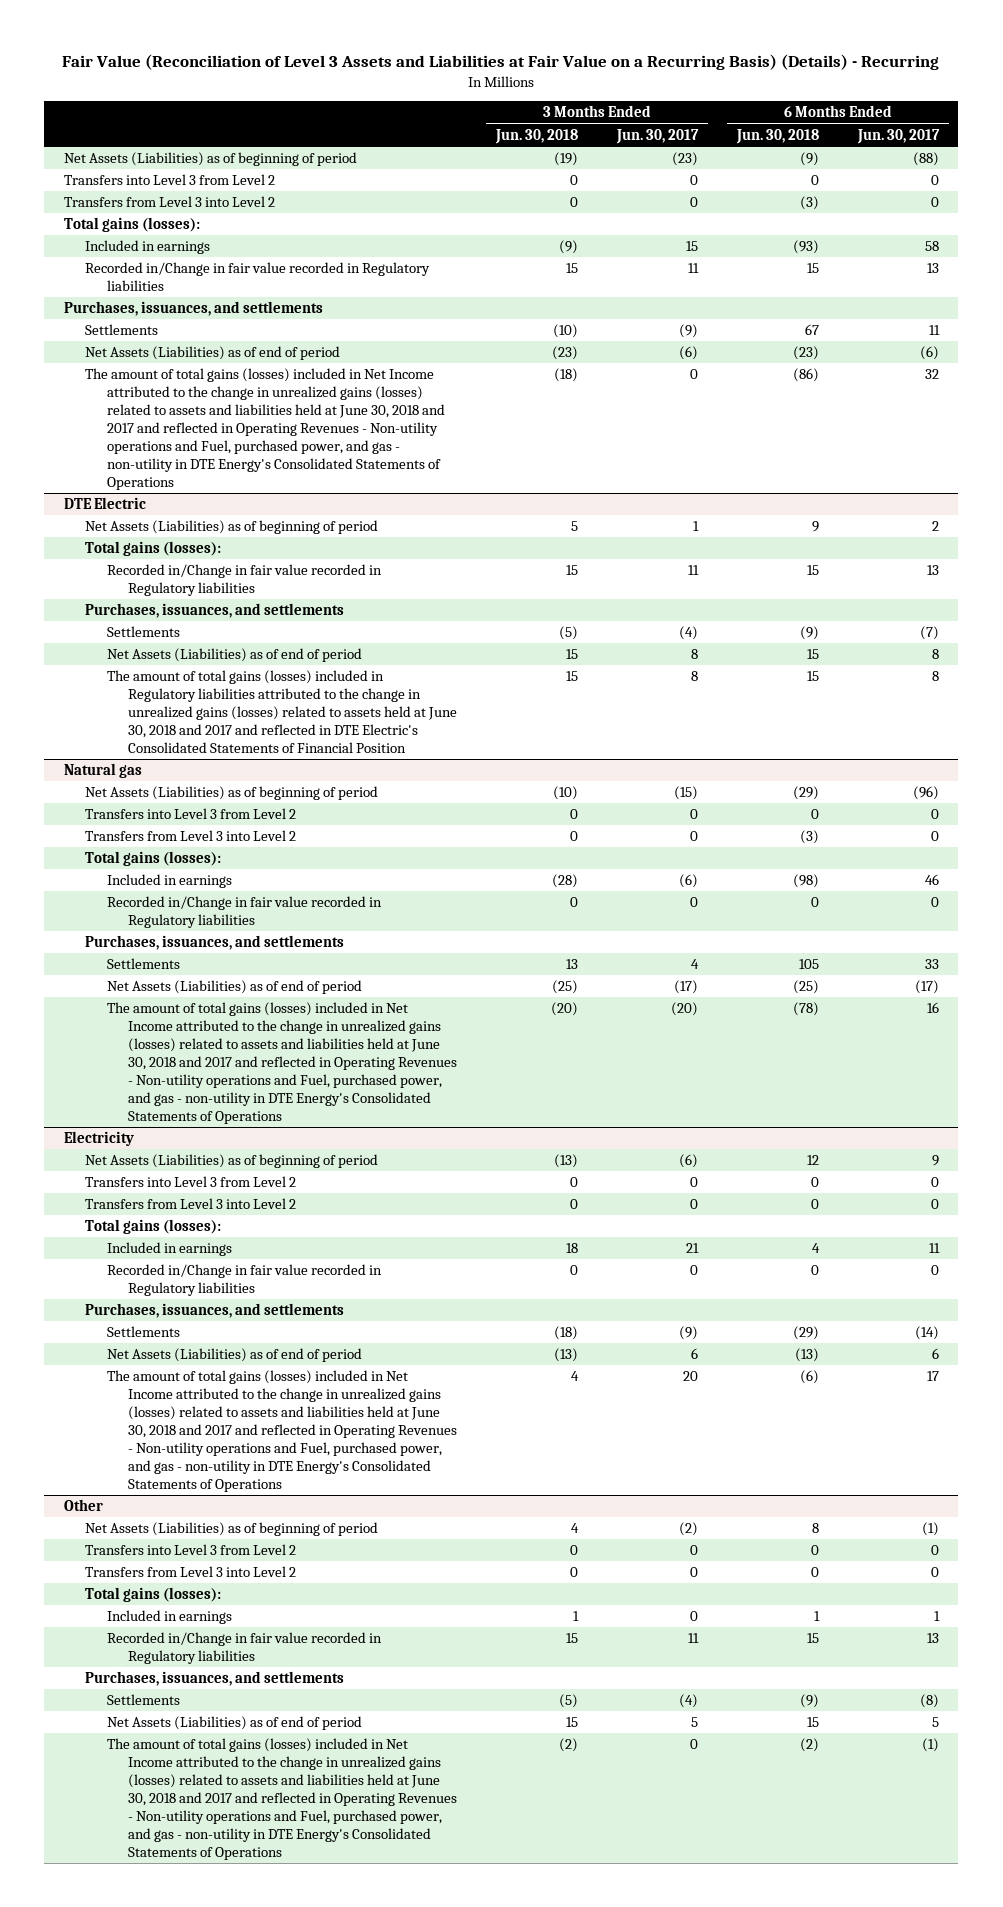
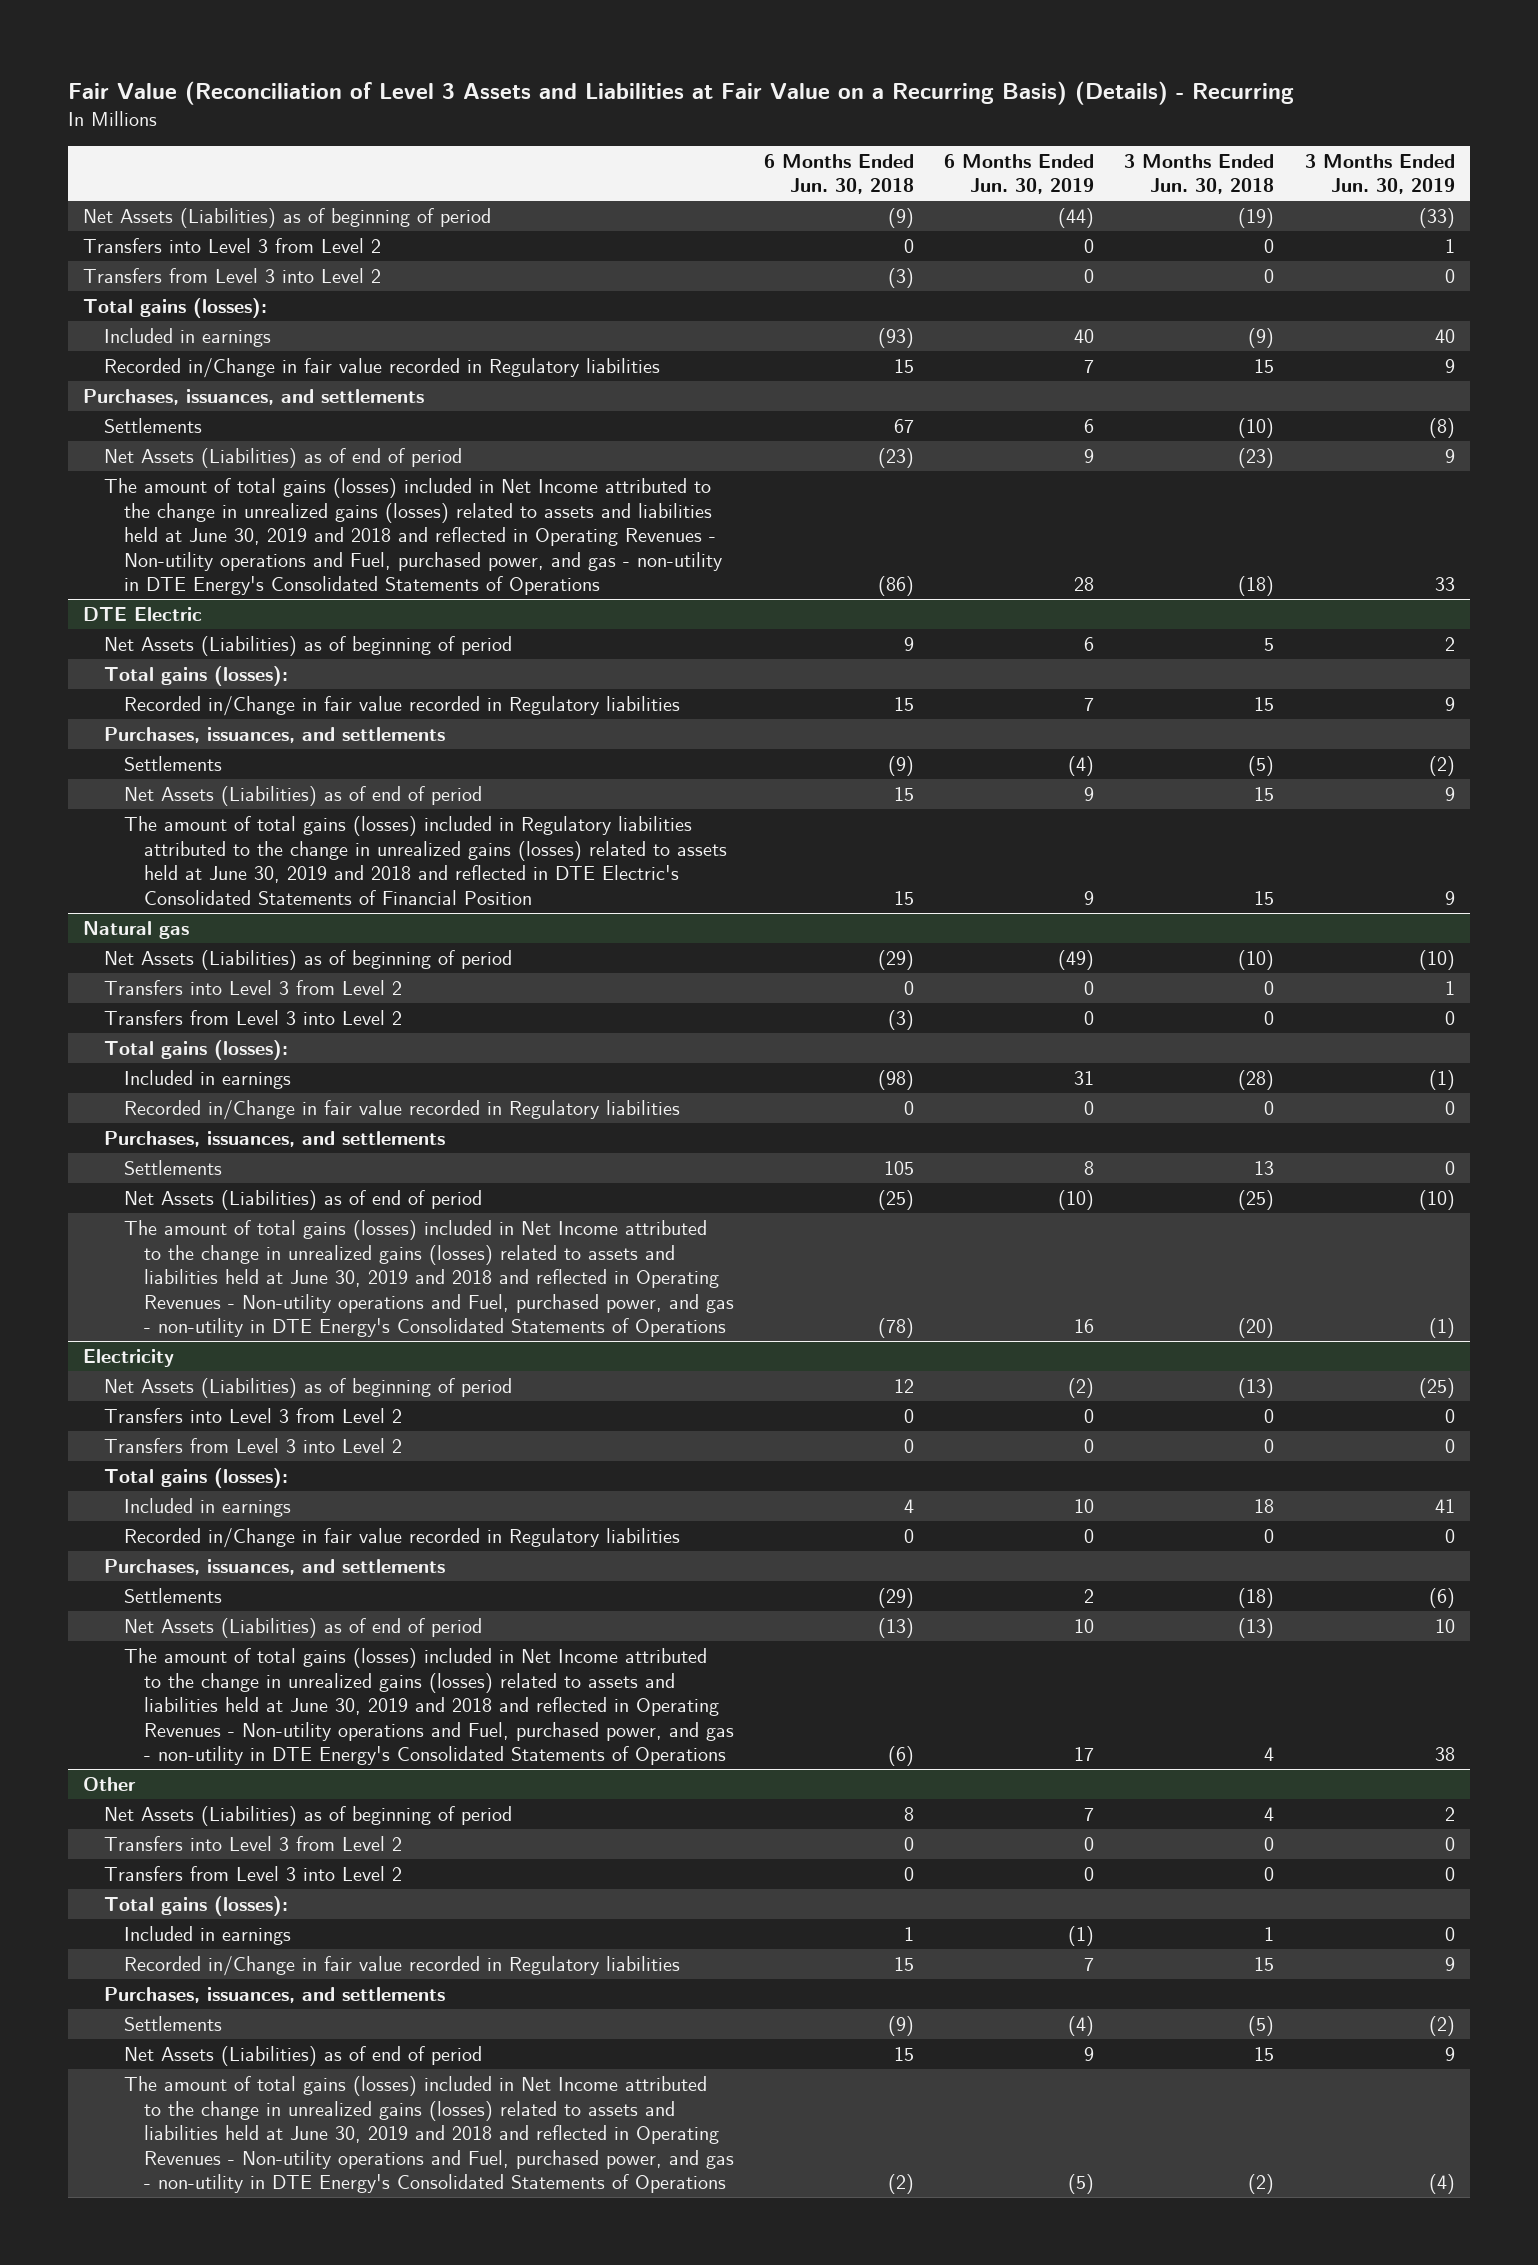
- | 3 Months Ended Jun. 30, 2018 | 3 Months Ended Jun. 30, 2017 | 6 Months Ended Jun. 30, 2018 | 6 Months Ended Jun. 30, 2017
+ | 6 Months Ended Jun. 30, 2018 | 6 Months Ended Jun. 30, 2019 | 3 Months Ended Jun. 30, 2018 | 3 Months Ended Jun. 30, 2019
- The amount of total gains (losses) included in Net Income attributed to the change in unrealized gains (losses) related to assets and liabilities held at June 30, 2018 and 2017 and reflected in Operating Revenues - Non-utility operations and Fuel, purchased power, and gas - non-utility in DTE Energy's Consolidated Statements of Operations | (18) | 0 | (86) | 32
+ The amount of total gains (losses) included in Net Income attributed to the change in unrealized gains (losses) related to assets and liabilities held at June 30, 2019 and 2018 and reflected in Operating Revenues - Non-utility operations and Fuel, purchased power, and gas - non-utility in DTE Energy's Consolidated Statements of Operations | (86) | 28 | (18) | 33
@ DTE Electric
- The amount of total gains (losses) included in Regulatory liabilities attributed to the change in unrealized gains (losses) related to assets held at June 30, 2018 and 2017 and reflected in DTE Electric's Consolidated Statements of Financial Position | 15 | 8 | 15 | 8
+ The amount of total gains (losses) included in Regulatory liabilities attributed to the change in unrealized gains (losses) related to assets held at June 30, 2019 and 2018 and reflected in DTE Electric's Consolidated Statements of Financial Position | 15 | 9 | 15 | 9
@ Natural gas
- The amount of total gains (losses) included in Net Income attributed to the change in unrealized gains (losses) related to assets and liabilities held at June 30, 2018 and 2017 and reflected in Operating Revenues - Non-utility operations and Fuel, purchased power, and gas - non-utility in DTE Energy's Consolidated Statements of Operations | (20) | (20) | (78) | 16
+ The amount of total gains (losses) included in Net Income attributed to the change in unrealized gains (losses) related to assets and liabilities held at June 30, 2019 and 2018 and reflected in Operating Revenues - Non-utility operations and Fuel, purchased power, and gas - non-utility in DTE Energy's Consolidated Statements of Operations | (78) | 16 | (20) | (1)
@ Electricity
- The amount of total gains (losses) included in Net Income attributed to the change in unrealized gains (losses) related to assets and liabilities held at June 30, 2018 and 2017 and reflected in Operating Revenues - Non-utility operations and Fuel, purchased power, and gas - non-utility in DTE Energy's Consolidated Statements of Operations | 4 | 20 | (6) | 17
+ The amount of total gains (losses) included in Net Income attributed to the change in unrealized gains (losses) related to assets and liabilities held at June 30, 2019 and 2018 and reflected in Operating Revenues - Non-utility operations and Fuel, purchased power, and gas - non-utility in DTE Energy's Consolidated Statements of Operations | (6) | 17 | 4 | 38
@ Other
- The amount of total gains (losses) included in Net Income attributed to the change in unrealized gains (losses) related to assets and liabilities held at June 30, 2018 and 2017 and reflected in Operating Revenues - Non-utility operations and Fuel, purchased power, and gas - non-utility in DTE Energy's Consolidated Statements of Operations | (2) | 0 | (2) | (1)
+ The amount of total gains (losses) included in Net Income attributed to the change in unrealized gains (losses) related to assets and liabilities held at June 30, 2019 and 2018 and reflected in Operating Revenues - Non-utility operations and Fuel, purchased power, and gas - non-utility in DTE Energy's Consolidated Statements of Operations | (2) | (5) | (2) | (4)

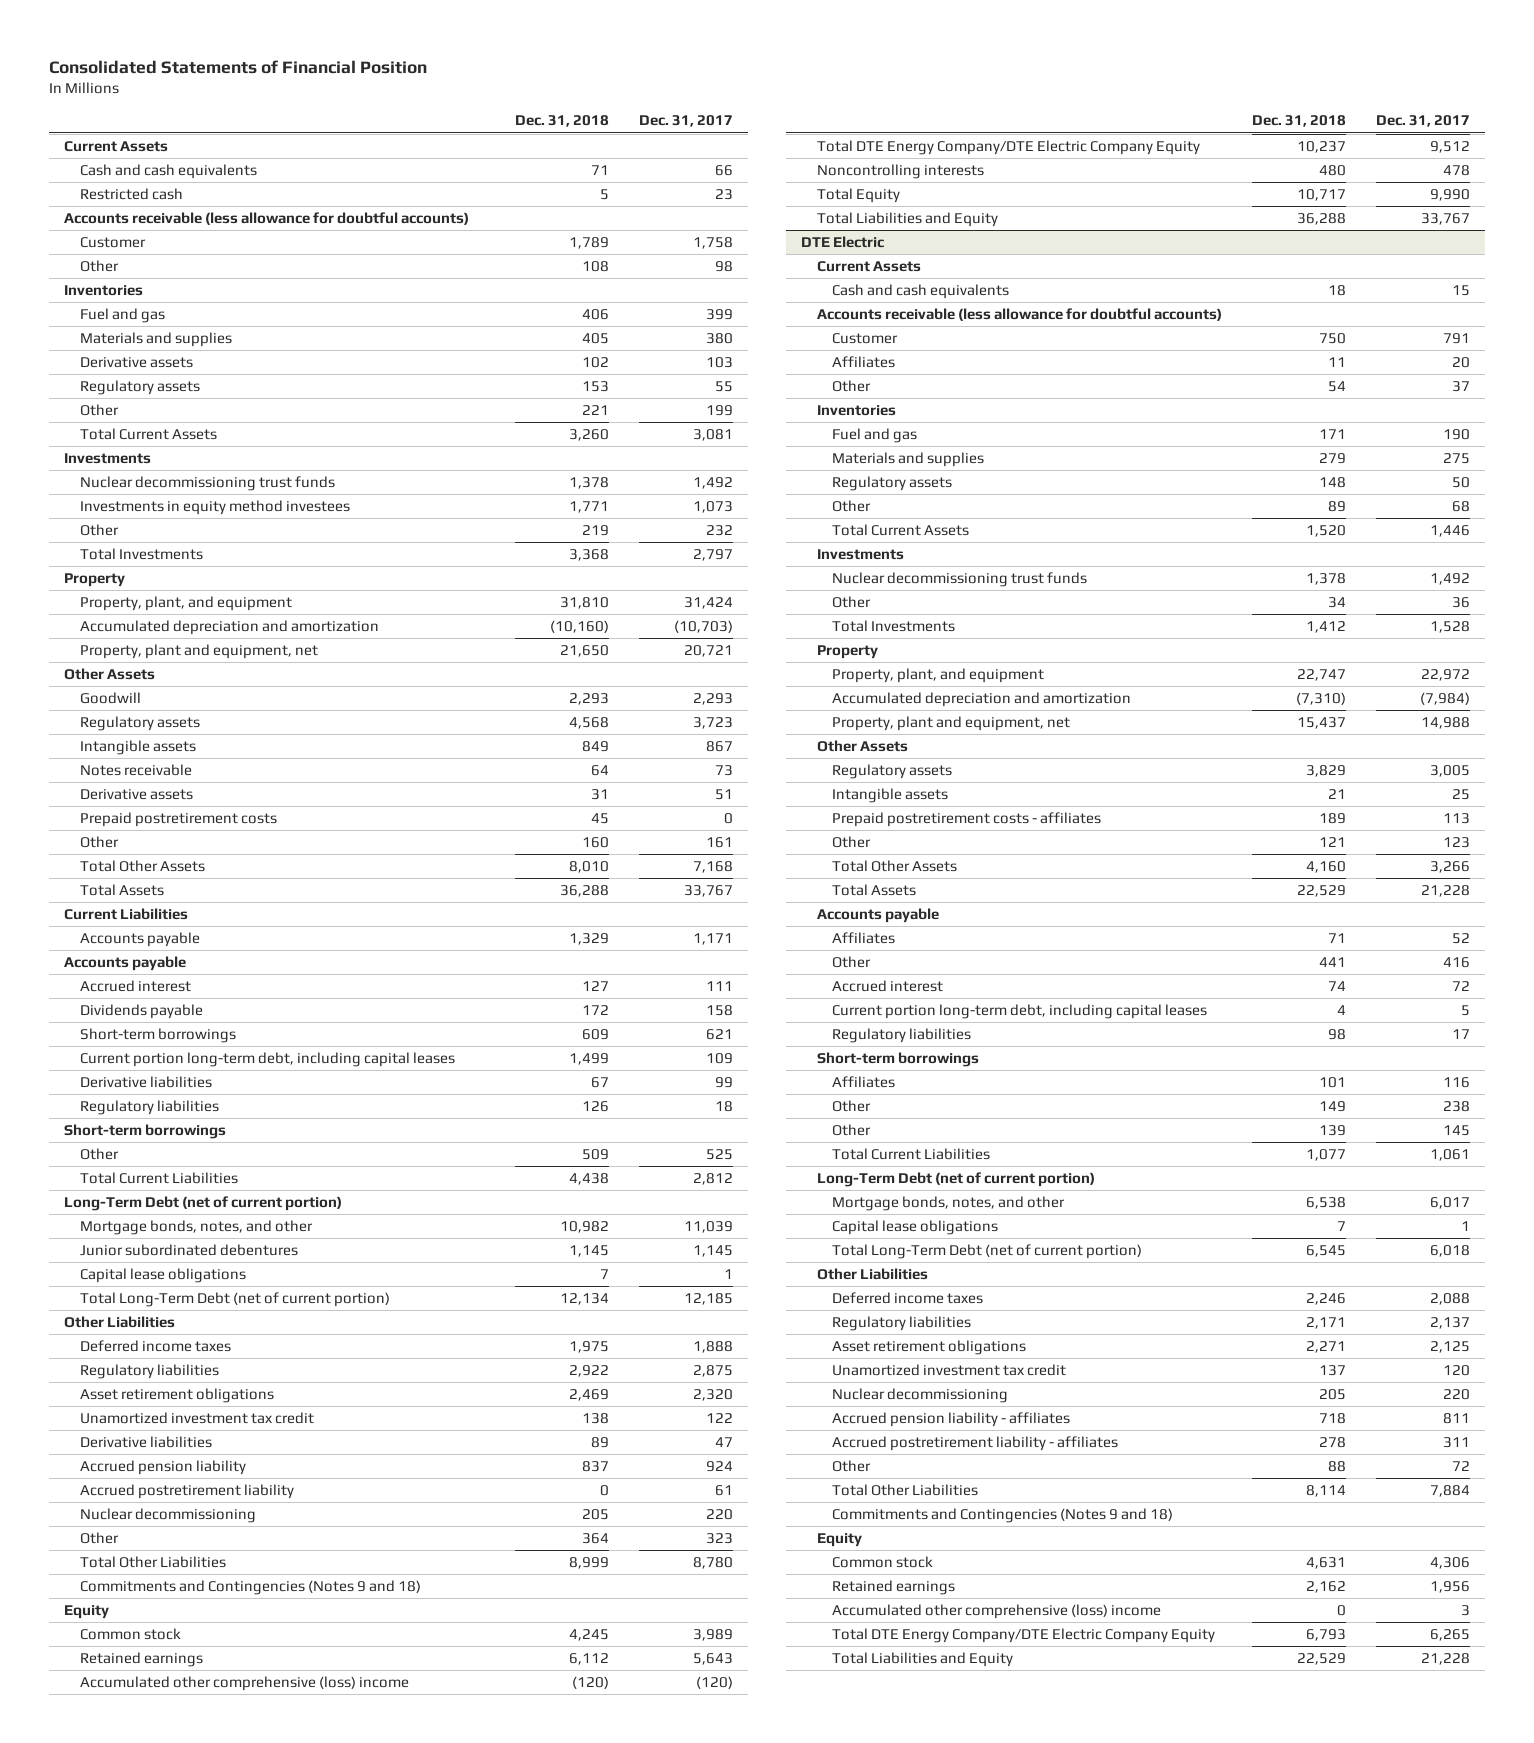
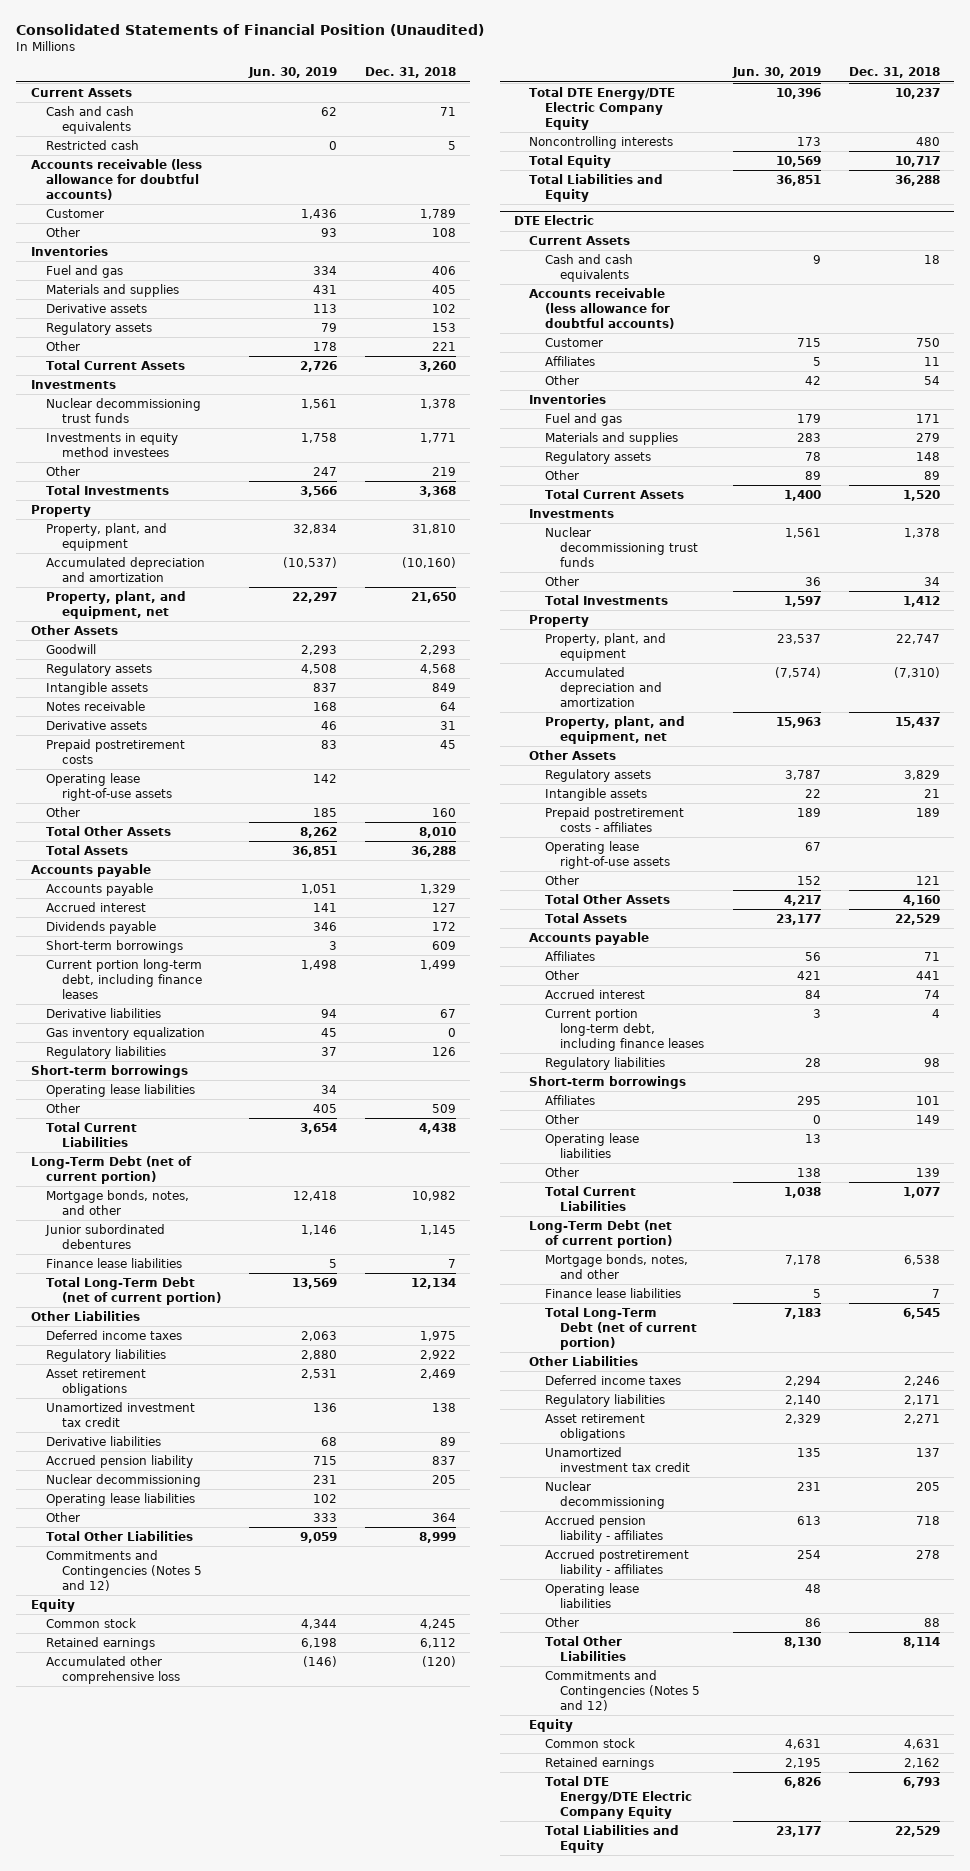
- Consolidated Statements of Financial Position
+ Consolidated Statements of Financial Position (Unaudited)
- | Dec. 31, 2018 | Dec. 31, 2017
+ | Jun. 30, 2019 | Dec. 31, 2018
- Property, plant and equipment, net | 21,650 | 20,721
+ Property, plant, and equipment, net | 22,297 | 21,650
+ Operating lease right-of-use assets | 142 |
- Current Liabilities
moved down: Accounts payable | 1,051 | 1,329
- Current portion long-term debt, including capital leases | 1,499 | 109
+ Current portion long-term debt, including finance leases | 1,498 | 1,499
+ Gas inventory equalization | 45 | 0
+ Operating lease liabilities | 34 |
- Capital lease obligations | 7 | 1
+ Finance lease liabilities | 5 | 7
- Accrued postretirement liability | 0 | 61
+ Operating lease liabilities | 102 |
- Commitments and Contingencies (Notes 9 and 18)
+ Commitments and Contingencies (Notes 5 and 12)
- Accumulated other comprehensive (loss) income | (120) | (120)
- Total DTE Energy Company/DTE Electric Company Equity | 10,237 | 9,512
+ Accumulated other comprehensive loss | (146) | (120)
+ Total DTE Energy/DTE Electric Company Equity | 10,396 | 10,237
@ DTE Electric
- Property, plant and equipment, net | 15,437 | 14,988
+ Property, plant, and equipment, net | 15,963 | 15,437
+ Operating lease right-of-use assets | 67 |
- Current portion long-term debt, including capital leases | 4 | 5
+ Current portion long-term debt, including finance leases | 3 | 4
+ Operating lease liabilities | 13 |
- Capital lease obligations | 7 | 1
+ Finance lease liabilities | 5 | 7
+ Operating lease liabilities | 48 |
- Commitments and Contingencies (Notes 9 and 18)
+ Commitments and Contingencies (Notes 5 and 12)
- Accumulated other comprehensive (loss) income | 0 | 3
- Total DTE Energy Company/DTE Electric Company Equity | 6,793 | 6,265
+ Total DTE Energy/DTE Electric Company Equity | 6,826 | 6,793

